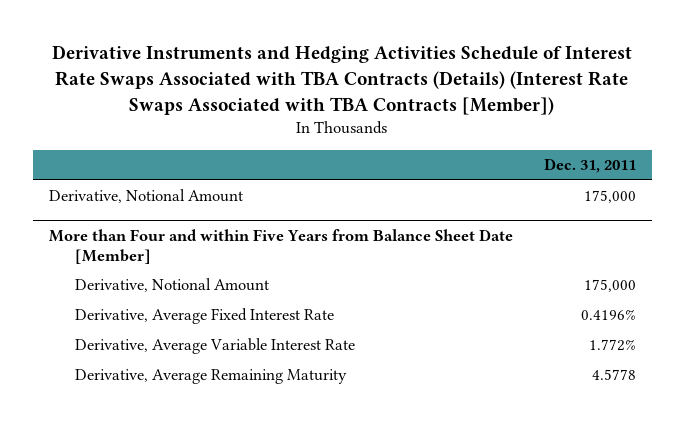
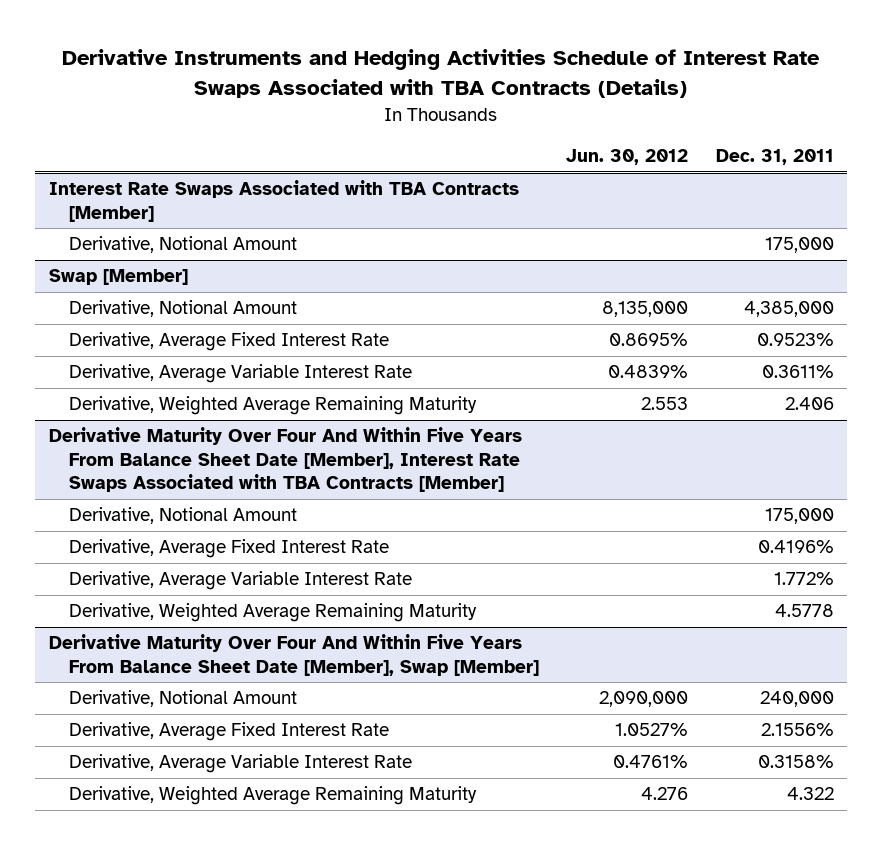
- Derivative Instruments and Hedging Activities Schedule of Interest Rate Swaps Associated with TBA Contracts (Details) (Interest Rate Swaps Associated with TBA Contracts [Member])
+ Derivative Instruments and Hedging Activities Schedule of Interest Rate Swaps Associated with TBA Contracts (Details)
- | Dec. 31, 2011
+ | Jun. 30, 2012 | Dec. 31, 2011
+ Interest Rate Swaps Associated with TBA Contracts [Member]
- More than Four and within Five Years from Balance Sheet Date [Member]
+ Swap [Member]
+ Derivative, Notional Amount | 8,135,000 | 4,385,000
+ Derivative, Average Fixed Interest Rate | 0.8695% | 0.9523%
+ Derivative, Average Variable Interest Rate | 0.4839% | 0.3611%
+ Derivative, Weighted Average Remaining Maturity | 2.553 | 2.406
+ Derivative Maturity Over Four And Within Five Years From Balance Sheet Date [Member], Interest Rate Swaps Associated with TBA Contracts [Member]
- Derivative, Average Remaining Maturity | 4.5778
+ Derivative, Weighted Average Remaining Maturity | | 4.5778
+ Derivative Maturity Over Four And Within Five Years From Balance Sheet Date [Member], Swap [Member]
+ Derivative, Notional Amount | 2,090,000 | 240,000
+ Derivative, Average Fixed Interest Rate | 1.0527% | 2.1556%
+ Derivative, Average Variable Interest Rate | 0.4761% | 0.3158%
+ Derivative, Weighted Average Remaining Maturity | 4.276 | 4.322

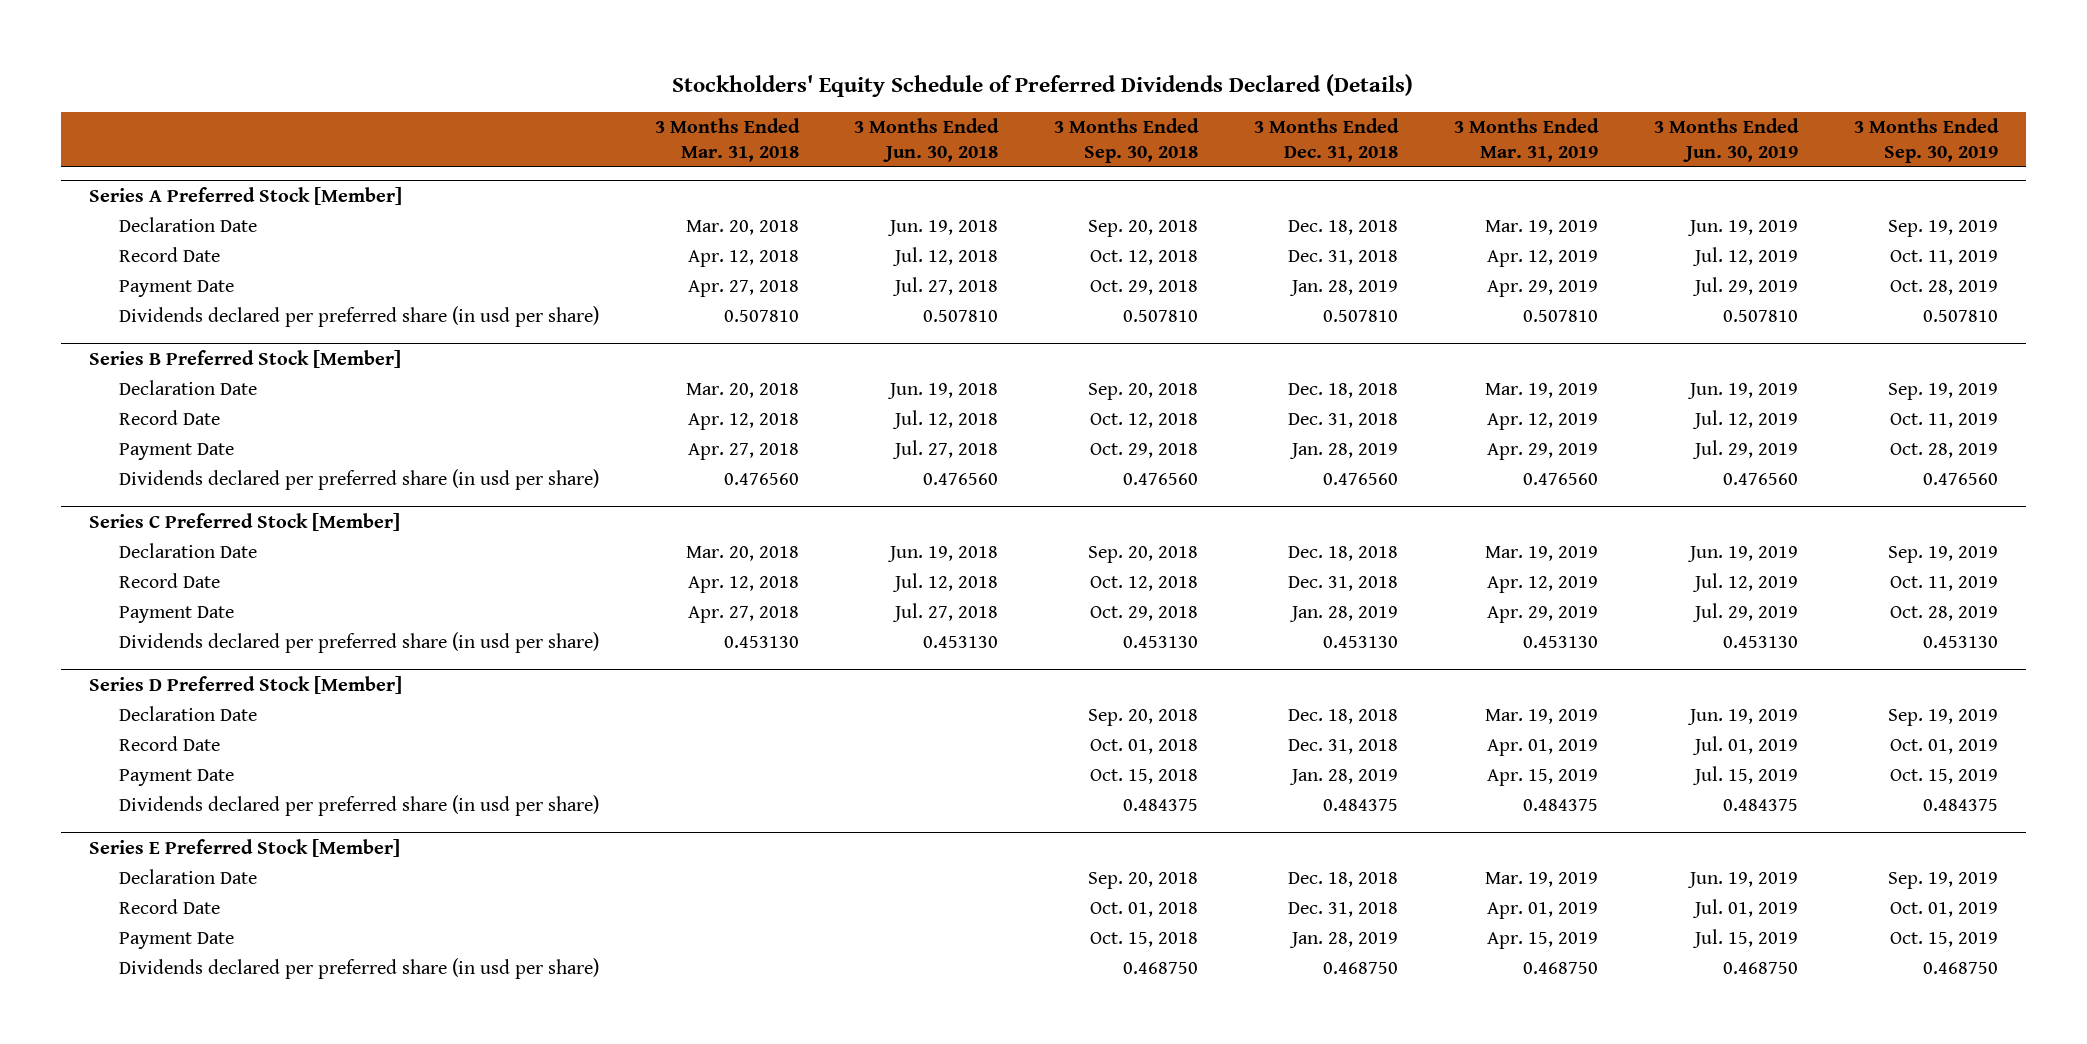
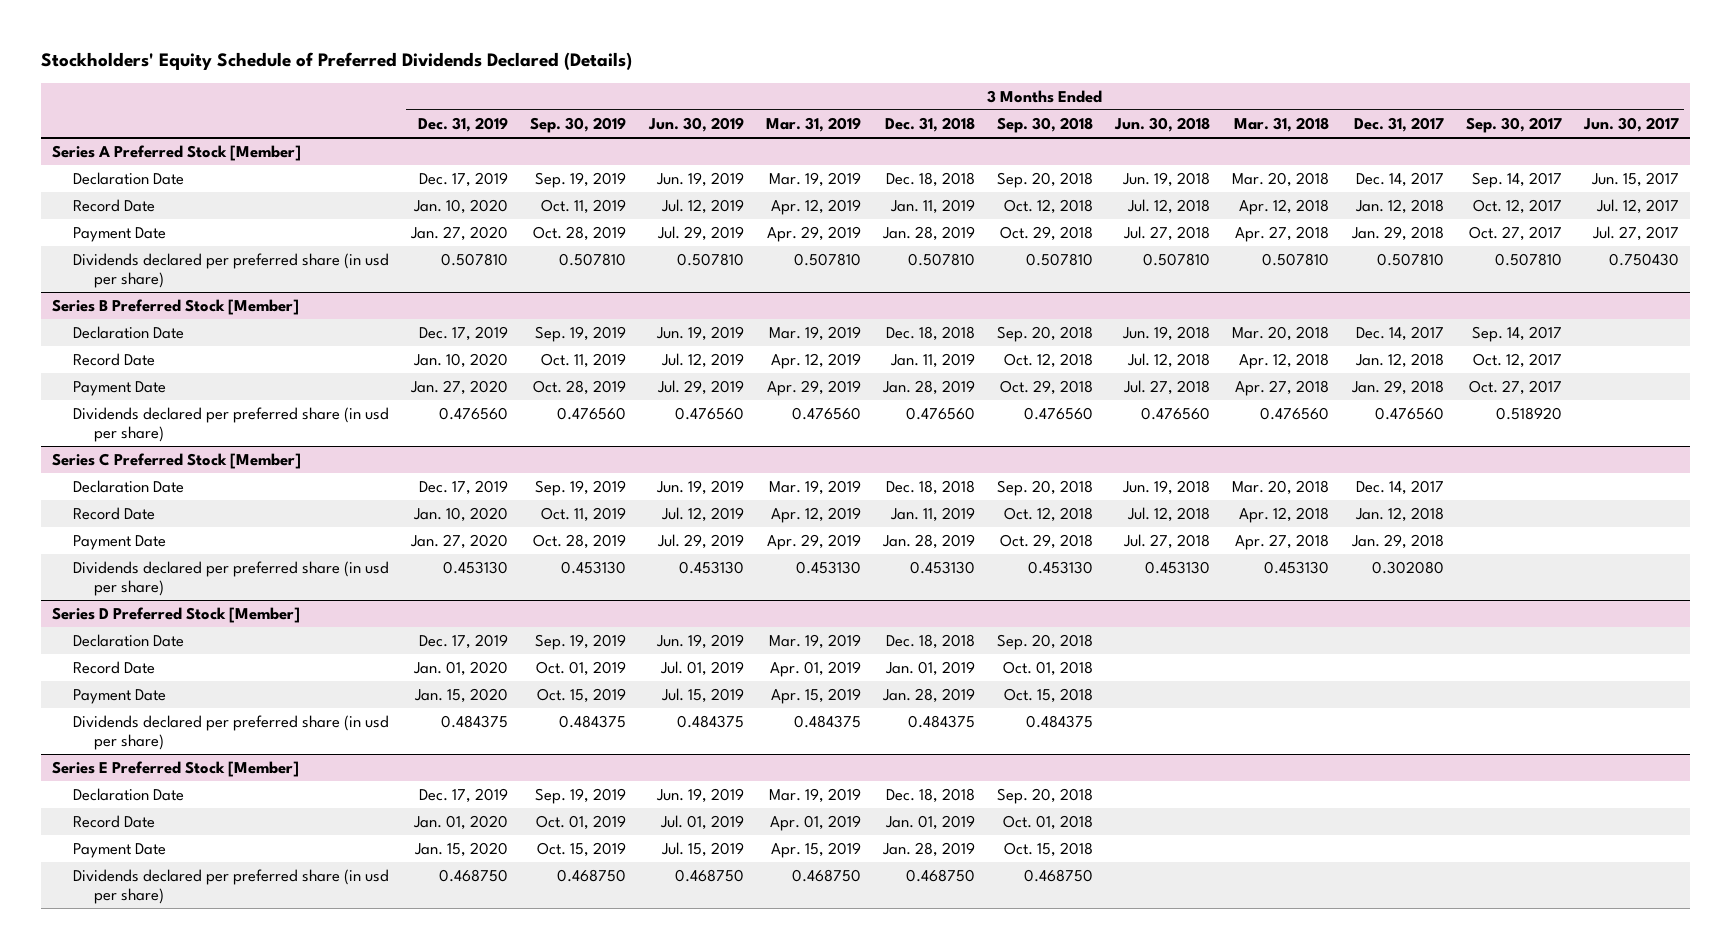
- | 3 Months Ended Mar. 31, 2018 | 3 Months Ended Jun. 30, 2018 | 3 Months Ended Sep. 30, 2018 | 3 Months Ended Dec. 31, 2018 | 3 Months Ended Mar. 31, 2019 | 3 Months Ended Jun. 30, 2019 | 3 Months Ended Sep. 30, 2019
+ | 3 Months Ended Dec. 31, 2019 | 3 Months Ended Sep. 30, 2019 | 3 Months Ended Jun. 30, 2019 | 3 Months Ended Mar. 31, 2019 | 3 Months Ended Dec. 31, 2018 | 3 Months Ended Sep. 30, 2018 | 3 Months Ended Jun. 30, 2018 | 3 Months Ended Mar. 31, 2018 | 3 Months Ended Dec. 31, 2017 | 3 Months Ended Sep. 30, 2017 | 3 Months Ended Jun. 30, 2017
@ Series A Preferred Stock [Member]
- Record Date | Apr. 12, 2018 | Jul. 12, 2018 | Oct. 12, 2018 | Dec. 31, 2018 | Apr. 12, 2019 | Jul. 12, 2019 | Oct. 11, 2019
+ Record Date | Jan. 10, 2020 | Oct. 11, 2019 | Jul. 12, 2019 | Apr. 12, 2019 | Jan. 11, 2019 | Oct. 12, 2018 | Jul. 12, 2018 | Apr. 12, 2018 | Jan. 12, 2018 | Oct. 12, 2017 | Jul. 12, 2017
@ Series B Preferred Stock [Member]
- Record Date | Apr. 12, 2018 | Jul. 12, 2018 | Oct. 12, 2018 | Dec. 31, 2018 | Apr. 12, 2019 | Jul. 12, 2019 | Oct. 11, 2019
+ Record Date | Jan. 10, 2020 | Oct. 11, 2019 | Jul. 12, 2019 | Apr. 12, 2019 | Jan. 11, 2019 | Oct. 12, 2018 | Jul. 12, 2018 | Apr. 12, 2018 | Jan. 12, 2018 | Oct. 12, 2017 |
@ Series C Preferred Stock [Member]
- Record Date | Apr. 12, 2018 | Jul. 12, 2018 | Oct. 12, 2018 | Dec. 31, 2018 | Apr. 12, 2019 | Jul. 12, 2019 | Oct. 11, 2019
+ Record Date | Jan. 10, 2020 | Oct. 11, 2019 | Jul. 12, 2019 | Apr. 12, 2019 | Jan. 11, 2019 | Oct. 12, 2018 | Jul. 12, 2018 | Apr. 12, 2018 | Jan. 12, 2018 | |
@ Series D Preferred Stock [Member]
- Record Date | | | Oct. 01, 2018 | Dec. 31, 2018 | Apr. 01, 2019 | Jul. 01, 2019 | Oct. 01, 2019
+ Record Date | Jan. 01, 2020 | Oct. 01, 2019 | Jul. 01, 2019 | Apr. 01, 2019 | Jan. 01, 2019 | Oct. 01, 2018 | | | | |
@ Series E Preferred Stock [Member]
- Record Date | | | Oct. 01, 2018 | Dec. 31, 2018 | Apr. 01, 2019 | Jul. 01, 2019 | Oct. 01, 2019
+ Record Date | Jan. 01, 2020 | Oct. 01, 2019 | Jul. 01, 2019 | Apr. 01, 2019 | Jan. 01, 2019 | Oct. 01, 2018 | | | | |

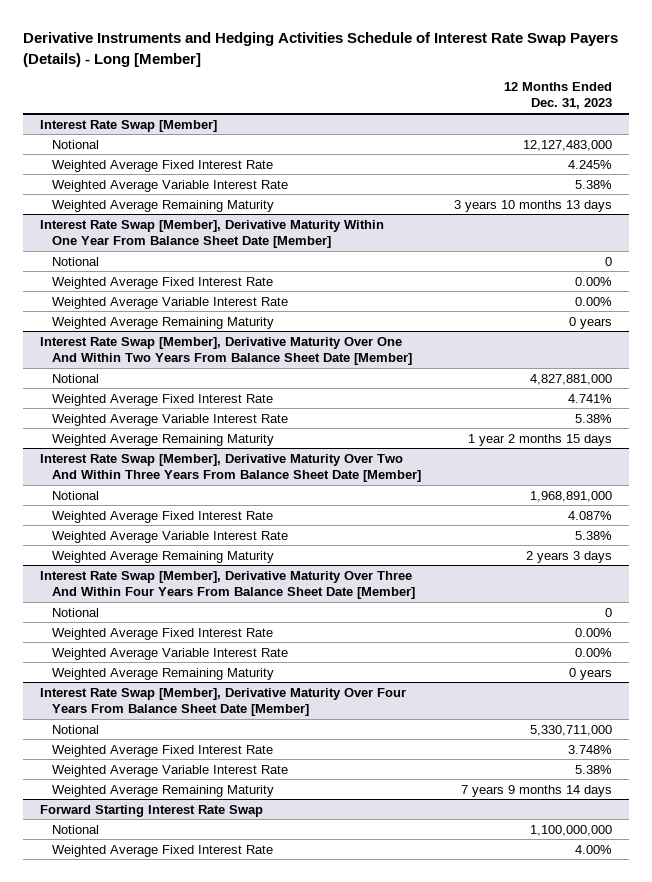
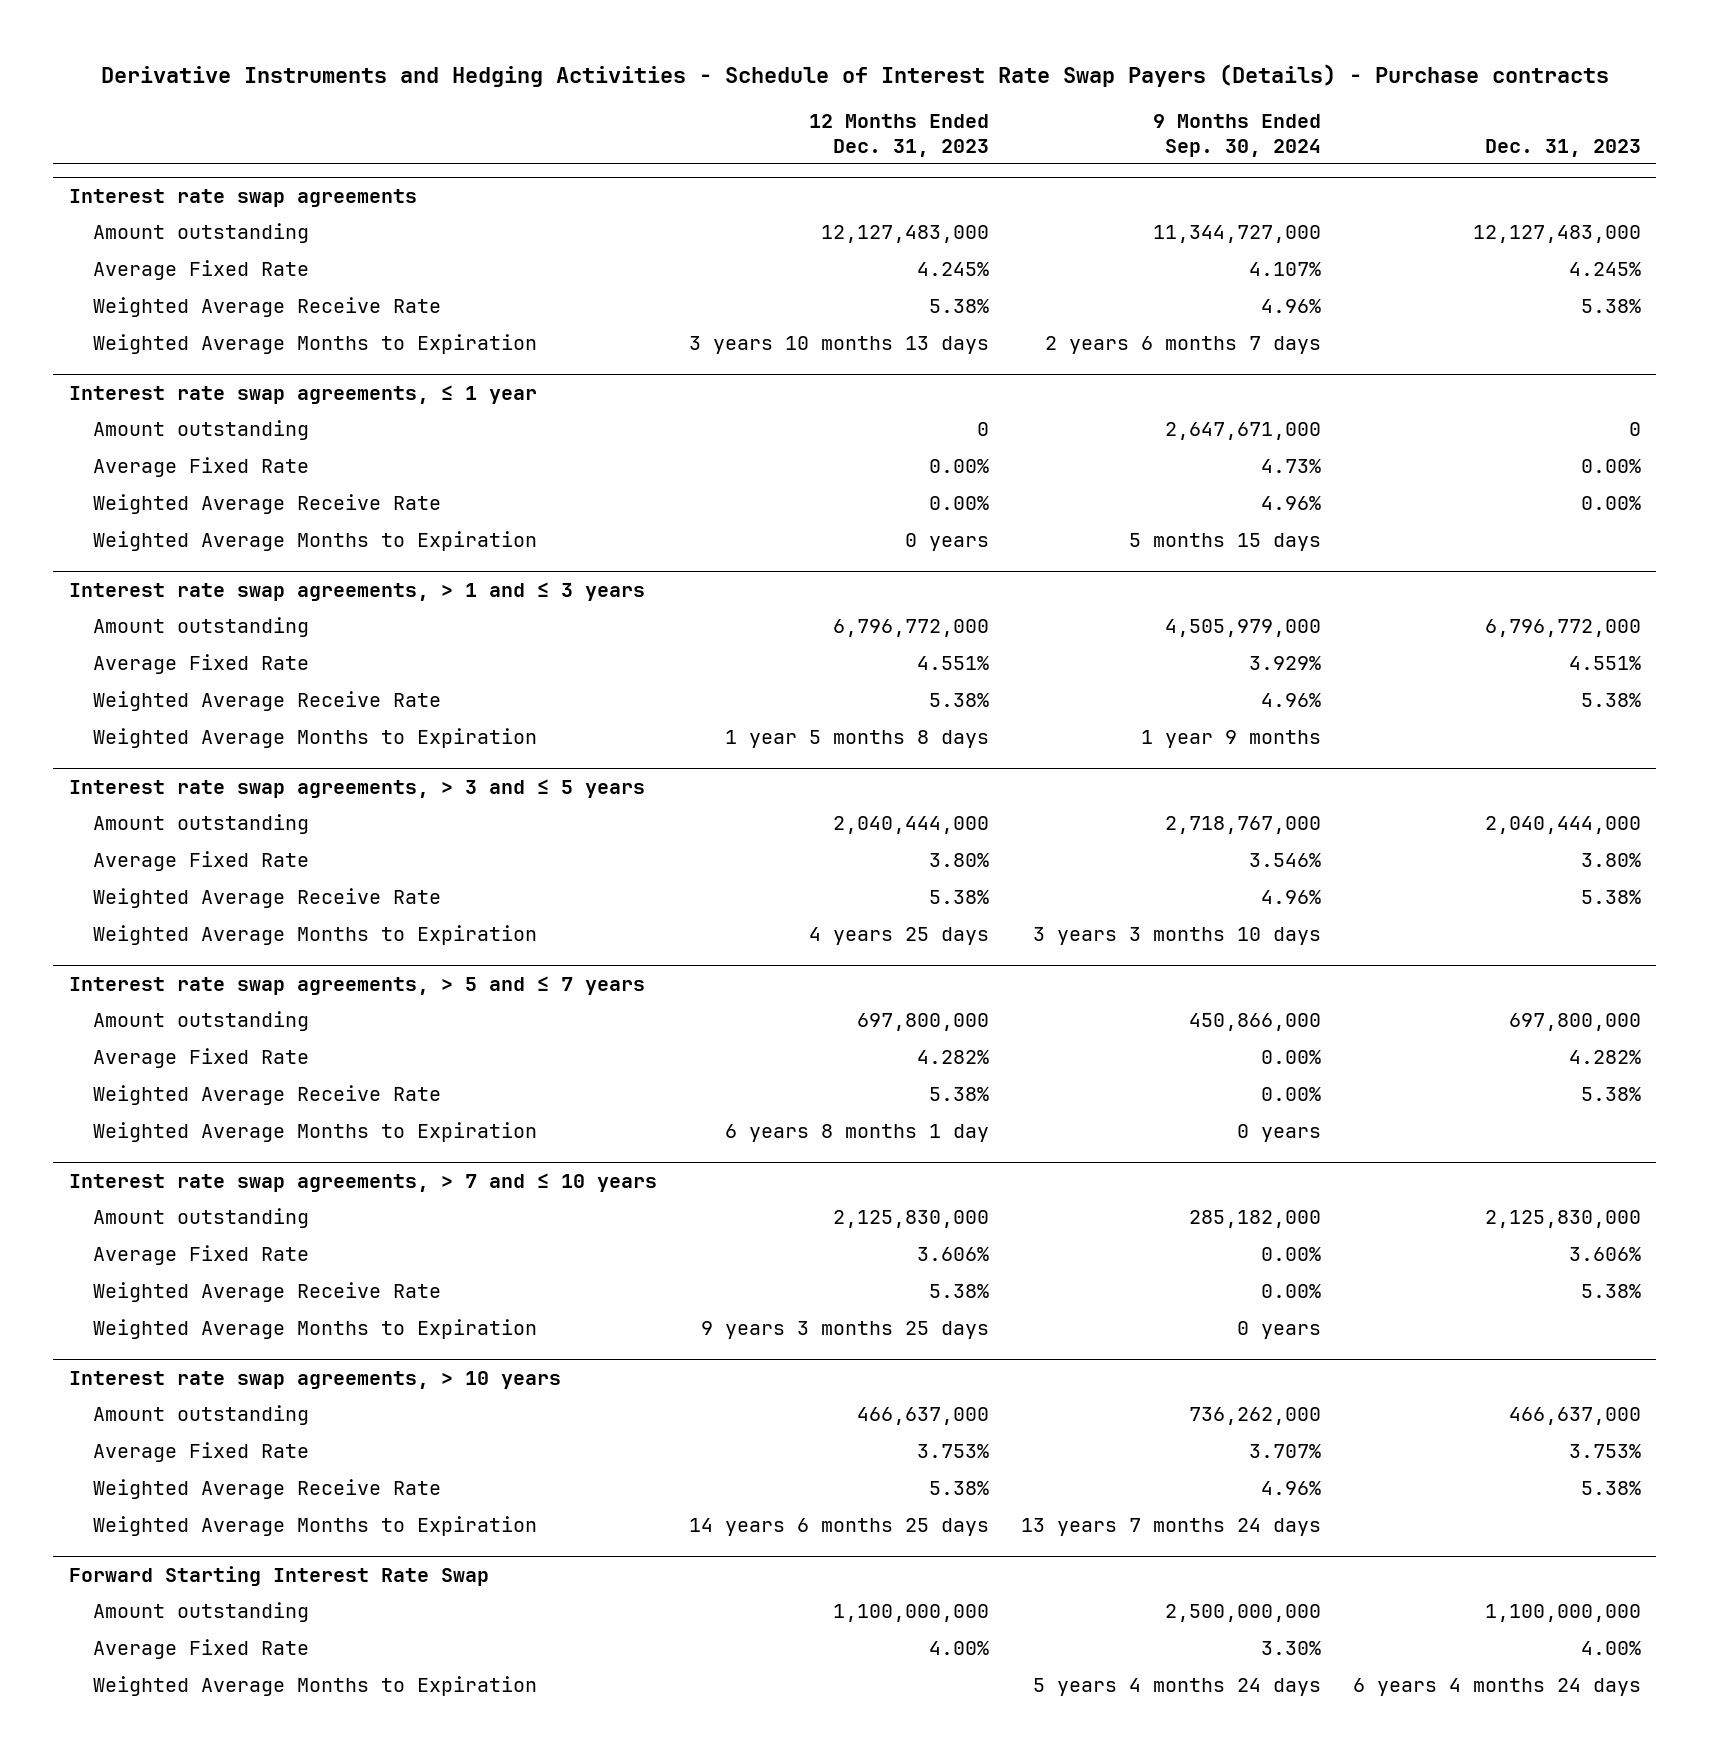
- Derivative Instruments and Hedging Activities Schedule of Interest Rate Swap Payers (Details) - Long [Member]
+ Derivative Instruments and Hedging Activities - Schedule of Interest Rate Swap Payers (Details) - Purchase contracts
- | 12 Months Ended Dec. 31, 2023
+ | 12 Months Ended Dec. 31, 2023 | 9 Months Ended Sep. 30, 2024 | Dec. 31, 2023
- Interest Rate Swap [Member]
- Notional | 12,127,483,000
- Weighted Average Fixed Interest Rate | 4.245%
- Weighted Average Variable Interest Rate | 5.38%
- Weighted Average Remaining Maturity | 3 years 10 months 13 days
- Interest Rate Swap [Member], Derivative Maturity Within One Year From Balance Sheet Date [Member]
- Notional | 0
- Weighted Average Fixed Interest Rate | 0.00%
- Weighted Average Variable Interest Rate | 0.00%
- Weighted Average Remaining Maturity | 0 years
- Interest Rate Swap [Member], Derivative Maturity Over One And Within Two Years From Balance Sheet Date [Member]
- Notional | 4,827,881,000
- Weighted Average Fixed Interest Rate | 4.741%
- Weighted Average Variable Interest Rate | 5.38%
- Weighted Average Remaining Maturity | 1 year 2 months 15 days
- Interest Rate Swap [Member], Derivative Maturity Over Two And Within Three Years From Balance Sheet Date [Member]
- Notional | 1,968,891,000
- Weighted Average Fixed Interest Rate | 4.087%
- Weighted Average Variable Interest Rate | 5.38%
- Weighted Average Remaining Maturity | 2 years 3 days
- Interest Rate Swap [Member], Derivative Maturity Over Three And Within Four Years From Balance Sheet Date [Member]
- Notional | 0
- Weighted Average Fixed Interest Rate | 0.00%
- Weighted Average Variable Interest Rate | 0.00%
- Weighted Average Remaining Maturity | 0 years
- Interest Rate Swap [Member], Derivative Maturity Over Four Years From Balance Sheet Date [Member]
- Notional | 5,330,711,000
- Weighted Average Fixed Interest Rate | 3.748%
- Weighted Average Variable Interest Rate | 5.38%
- Weighted Average Remaining Maturity | 7 years 9 months 14 days
+ Interest rate swap agreements
+ Amount outstanding | 12,127,483,000 | 11,344,727,000 | 12,127,483,000
+ Average Fixed Rate | 4.245% | 4.107% | 4.245%
+ Weighted Average Receive Rate | 5.38% | 4.96% | 5.38%
+ Weighted Average Months to Expiration | 3 years 10 months 13 days | 2 years 6 months 7 days |
+ Interest rate swap agreements, ≤ 1 year
+ Amount outstanding | 0 | 2,647,671,000 | 0
+ Average Fixed Rate | 0.00% | 4.73% | 0.00%
+ Weighted Average Receive Rate | 0.00% | 4.96% | 0.00%
+ Weighted Average Months to Expiration | 0 years | 5 months 15 days |
+ Interest rate swap agreements, > 1 and ≤ 3 years
+ Amount outstanding | 6,796,772,000 | 4,505,979,000 | 6,796,772,000
+ Average Fixed Rate | 4.551% | 3.929% | 4.551%
+ Weighted Average Receive Rate | 5.38% | 4.96% | 5.38%
+ Weighted Average Months to Expiration | 1 year 5 months 8 days | 1 year 9 months |
+ Interest rate swap agreements, > 3 and ≤ 5 years
+ Amount outstanding | 2,040,444,000 | 2,718,767,000 | 2,040,444,000
+ Average Fixed Rate | 3.80% | 3.546% | 3.80%
+ Weighted Average Receive Rate | 5.38% | 4.96% | 5.38%
+ Weighted Average Months to Expiration | 4 years 25 days | 3 years 3 months 10 days |
+ Interest rate swap agreements, > 5 and ≤ 7 years
+ Amount outstanding | 697,800,000 | 450,866,000 | 697,800,000
+ Average Fixed Rate | 4.282% | 0.00% | 4.282%
+ Weighted Average Receive Rate | 5.38% | 0.00% | 5.38%
+ Weighted Average Months to Expiration | 6 years 8 months 1 day | 0 years |
+ Interest rate swap agreements, > 7 and ≤ 10 years
+ Amount outstanding | 2,125,830,000 | 285,182,000 | 2,125,830,000
+ Average Fixed Rate | 3.606% | 0.00% | 3.606%
+ Weighted Average Receive Rate | 5.38% | 0.00% | 5.38%
+ Weighted Average Months to Expiration | 9 years 3 months 25 days | 0 years |
+ Interest rate swap agreements, > 10 years
+ Amount outstanding | 466,637,000 | 736,262,000 | 466,637,000
+ Average Fixed Rate | 3.753% | 3.707% | 3.753%
+ Weighted Average Receive Rate | 5.38% | 4.96% | 5.38%
+ Weighted Average Months to Expiration | 14 years 6 months 25 days | 13 years 7 months 24 days |
@ Forward Starting Interest Rate Swap
- Notional | 1,100,000,000
- Weighted Average Fixed Interest Rate | 4.00%
+ Amount outstanding | 1,100,000,000 | 2,500,000,000 | 1,100,000,000
+ Average Fixed Rate | 4.00% | 3.30% | 4.00%
+ Weighted Average Months to Expiration | | 5 years 4 months 24 days | 6 years 4 months 24 days

